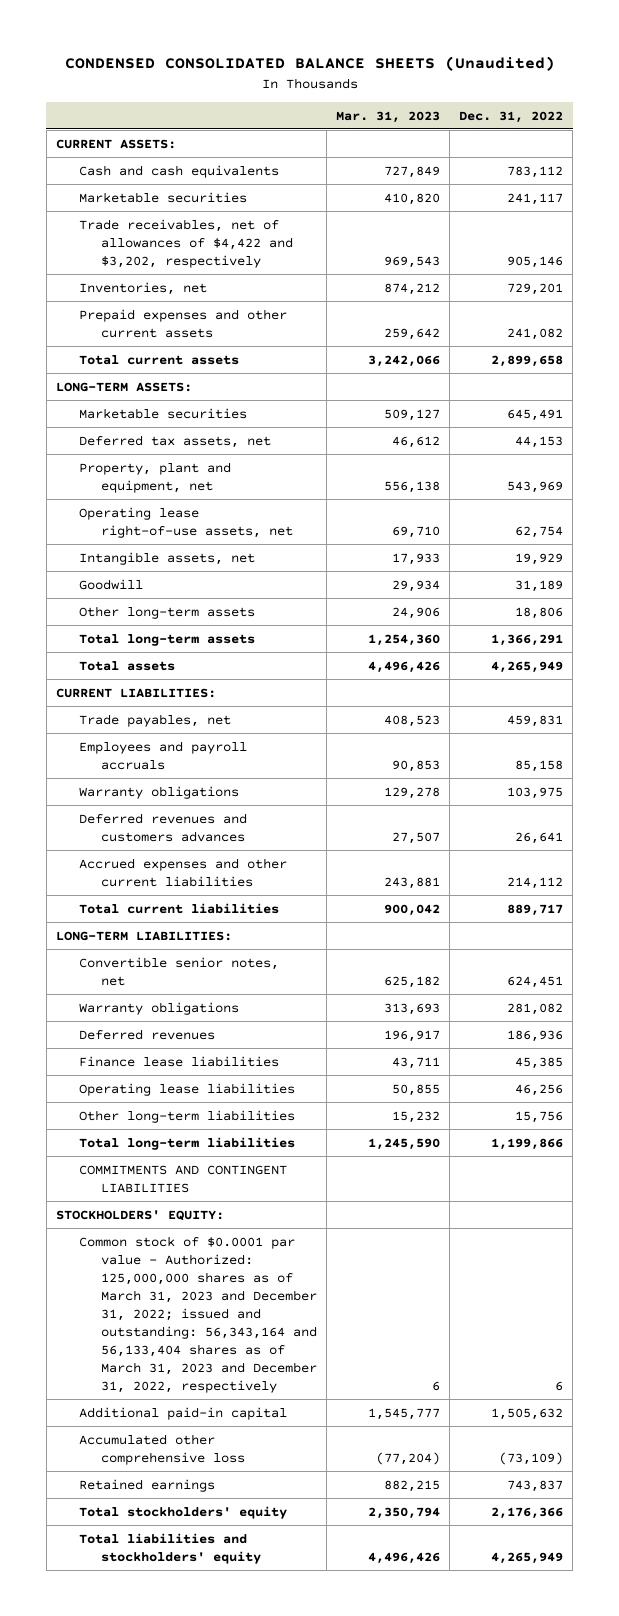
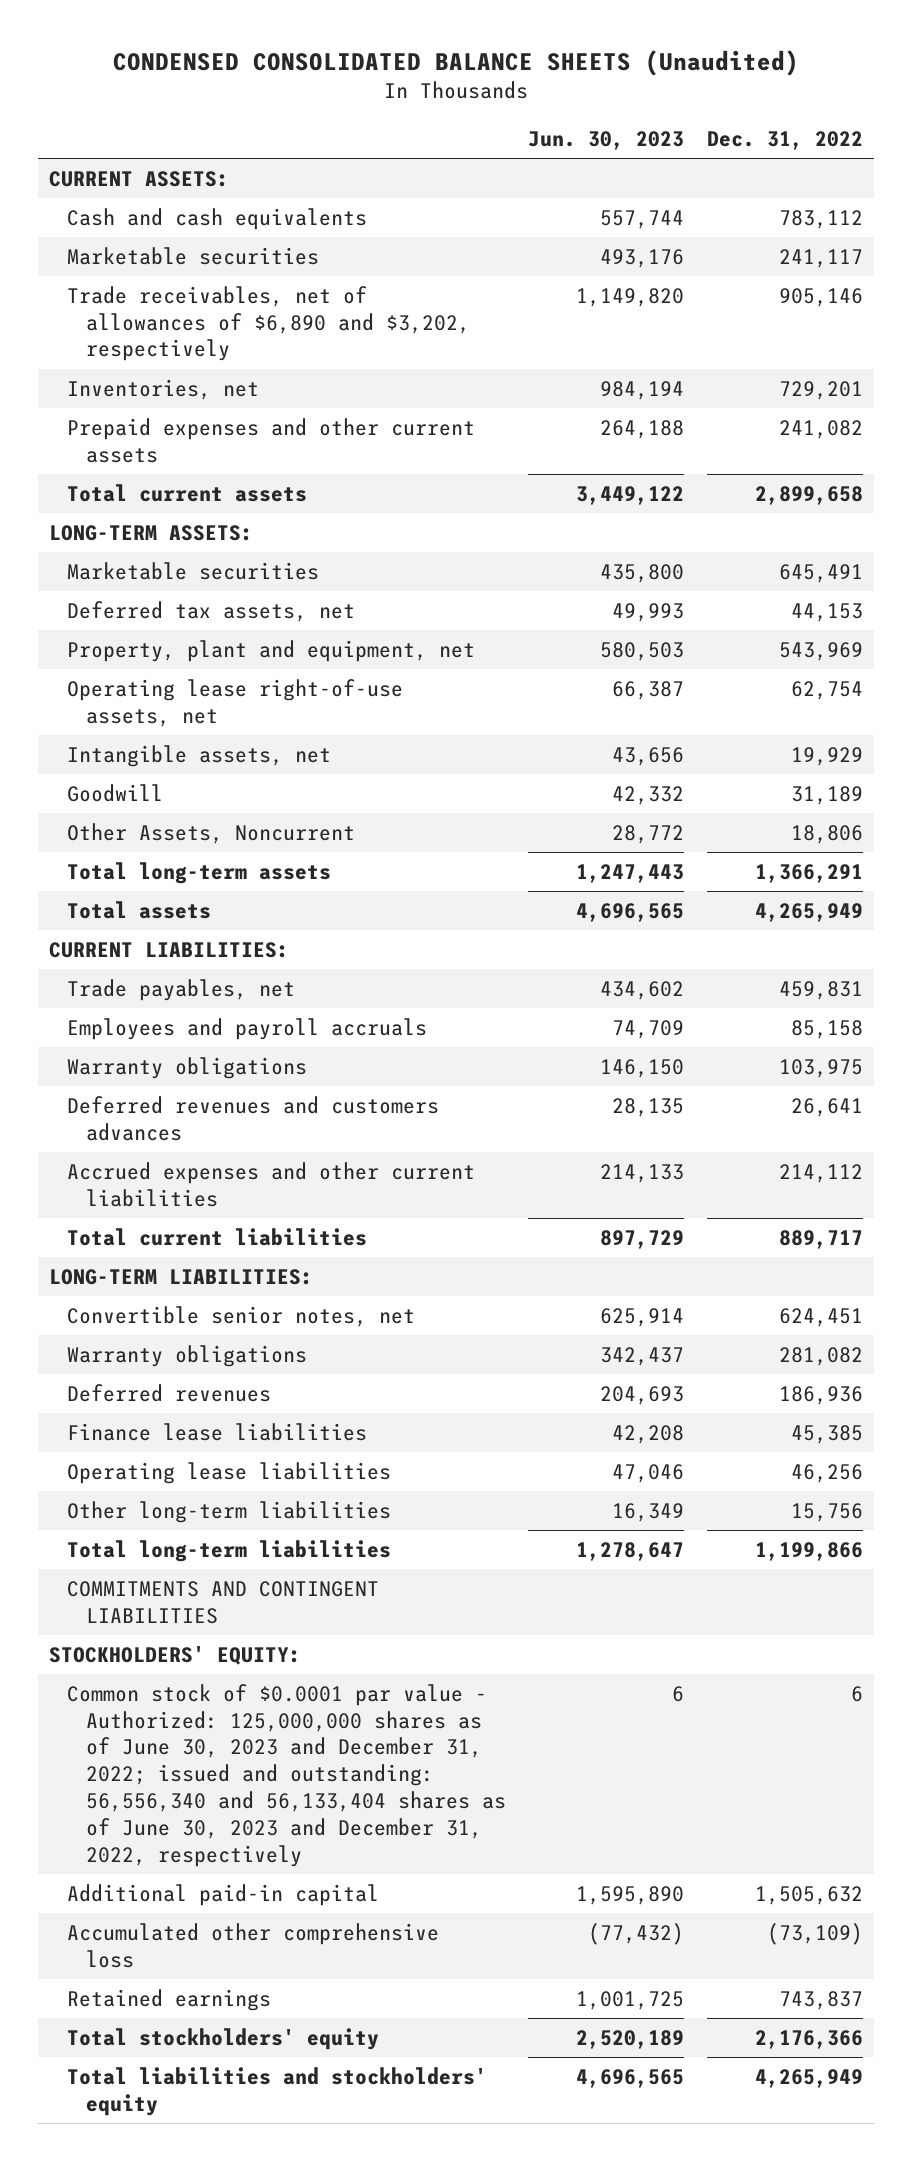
- | Mar. 31, 2023 | Dec. 31, 2022
+ | Jun. 30, 2023 | Dec. 31, 2022
- Trade receivables, net of allowances of $4,422 and $3,202, respectively | 969,543 | 905,146
+ Trade receivables, net of allowances of $6,890 and $3,202, respectively | 1,149,820 | 905,146
- Other long-term assets | 24,906 | 18,806
+ Other Assets, Noncurrent | 28,772 | 18,806
- Common stock of $0.0001 par value - Authorized: 125,000,000 shares as of March 31, 2023 and December 31, 2022; issued and outstanding: 56,343,164 and 56,133,404 shares as of March 31, 2023 and December 31, 2022, respectively | 6 | 6
+ Common stock of $0.0001 par value - Authorized: 125,000,000 shares as of June 30, 2023 and December 31, 2022; issued and outstanding: 56,556,340 and 56,133,404 shares as of June 30, 2023 and December 31, 2022, respectively | 6 | 6

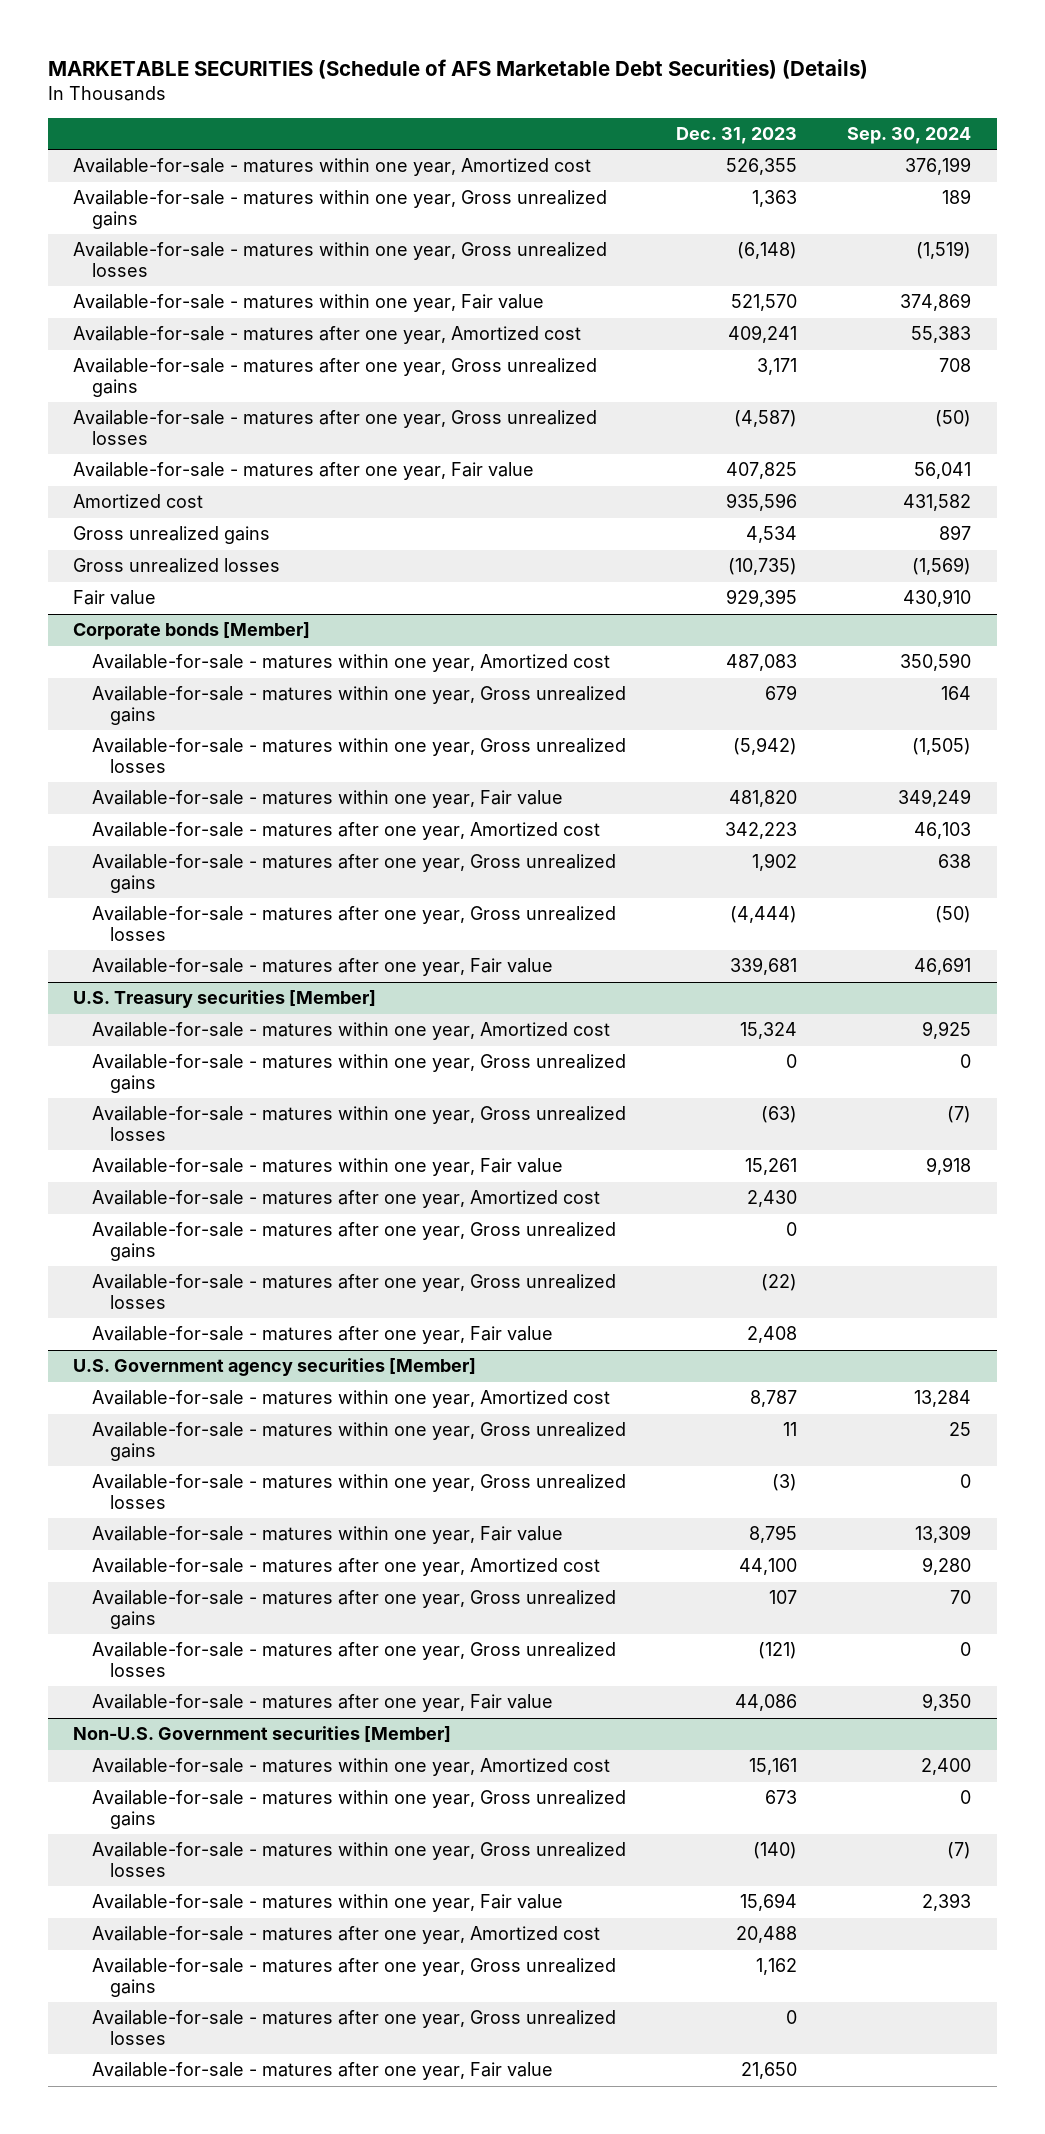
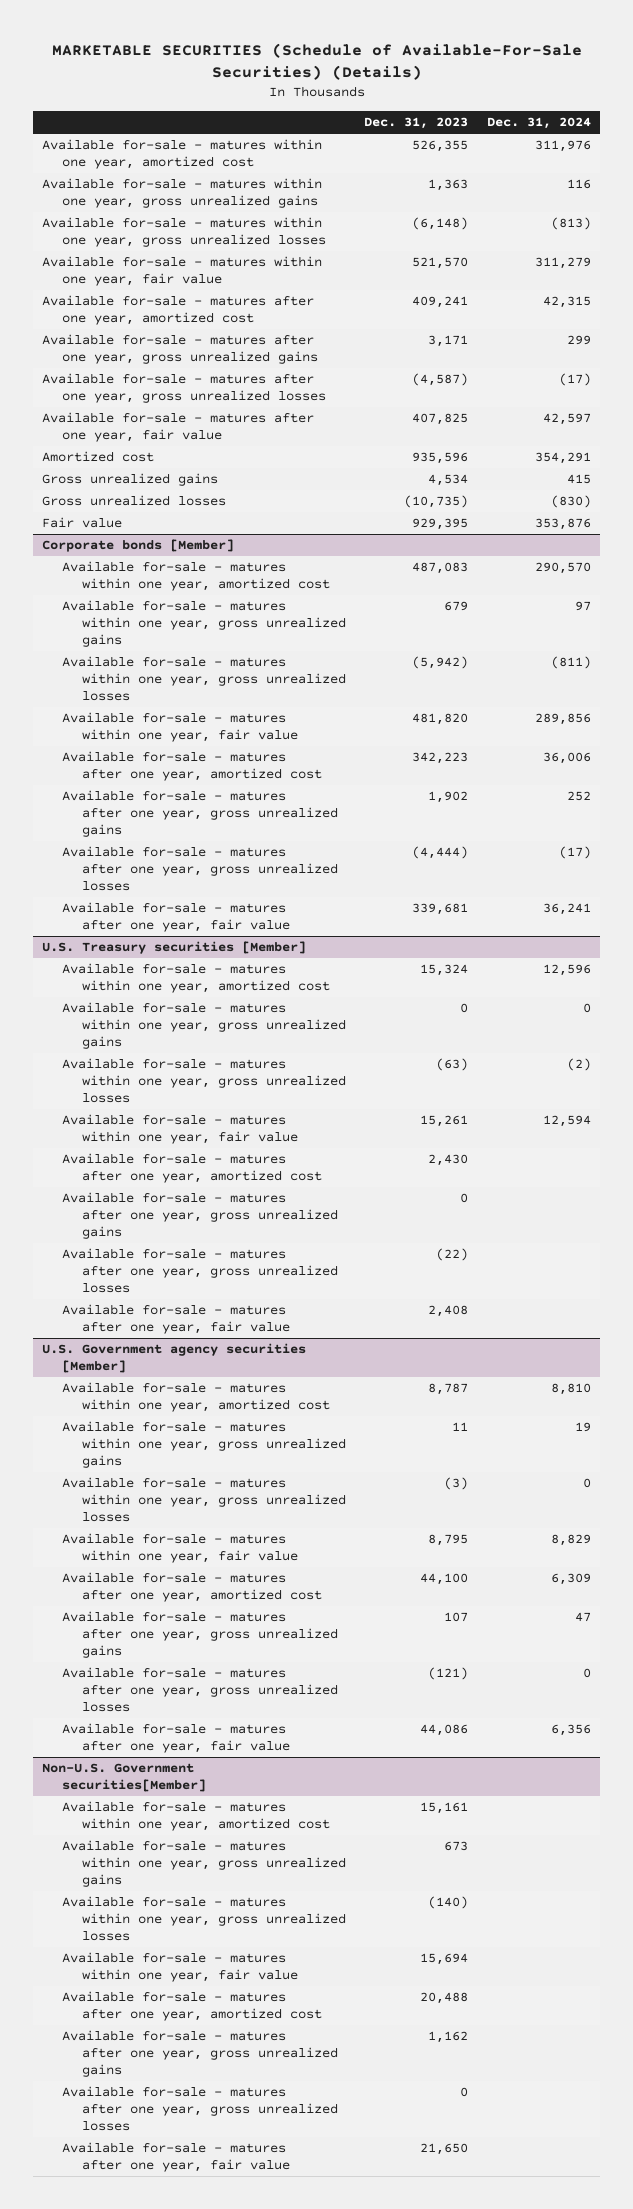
- MARKETABLE SECURITIES (Schedule of AFS Marketable Debt Securities) (Details)
+ MARKETABLE SECURITIES (Schedule of Available-For-Sale Securities) (Details)
- | Dec. 31, 2023 | Sep. 30, 2024
+ | Dec. 31, 2023 | Dec. 31, 2024
- Available-for-sale - matures within one year, Amortized cost | 526,355 | 376,199
- Available-for-sale - matures within one year, Gross unrealized gains | 1,363 | 189
- Available-for-sale - matures within one year, Gross unrealized losses | (6,148) | (1,519)
- Available-for-sale - matures within one year, Fair value | 521,570 | 374,869
- Available-for-sale - matures after one year, Amortized cost | 409,241 | 55,383
- Available-for-sale - matures after one year, Gross unrealized gains | 3,171 | 708
- Available-for-sale - matures after one year, Gross unrealized losses | (4,587) | (50)
- Available-for-sale - matures after one year, Fair value | 407,825 | 56,041
+ Available for-sale - matures within one year, amortized cost | 526,355 | 311,976
+ Available for-sale - matures within one year, gross unrealized gains | 1,363 | 116
+ Available for-sale - matures within one year, gross unrealized losses | (6,148) | (813)
+ Available for-sale - matures within one year, fair value | 521,570 | 311,279
+ Available for-sale - matures after one year, amortized cost | 409,241 | 42,315
+ Available for-sale - matures after one year, gross unrealized gains | 3,171 | 299
+ Available for-sale - matures after one year, gross unrealized losses | (4,587) | (17)
+ Available for-sale - matures after one year, fair value | 407,825 | 42,597
@ Corporate bonds [Member]
- Available-for-sale - matures within one year, Amortized cost | 487,083 | 350,590
- Available-for-sale - matures within one year, Gross unrealized gains | 679 | 164
- Available-for-sale - matures within one year, Gross unrealized losses | (5,942) | (1,505)
- Available-for-sale - matures within one year, Fair value | 481,820 | 349,249
- Available-for-sale - matures after one year, Amortized cost | 342,223 | 46,103
- Available-for-sale - matures after one year, Gross unrealized gains | 1,902 | 638
- Available-for-sale - matures after one year, Gross unrealized losses | (4,444) | (50)
- Available-for-sale - matures after one year, Fair value | 339,681 | 46,691
+ Available for-sale - matures within one year, amortized cost | 487,083 | 290,570
+ Available for-sale - matures within one year, gross unrealized gains | 679 | 97
+ Available for-sale - matures within one year, gross unrealized losses | (5,942) | (811)
+ Available for-sale - matures within one year, fair value | 481,820 | 289,856
+ Available for-sale - matures after one year, amortized cost | 342,223 | 36,006
+ Available for-sale - matures after one year, gross unrealized gains | 1,902 | 252
+ Available for-sale - matures after one year, gross unrealized losses | (4,444) | (17)
+ Available for-sale - matures after one year, fair value | 339,681 | 36,241
@ U.S. Treasury securities [Member]
- Available-for-sale - matures within one year, Amortized cost | 15,324 | 9,925
- Available-for-sale - matures within one year, Gross unrealized gains | 0 | 0
- Available-for-sale - matures within one year, Gross unrealized losses | (63) | (7)
- Available-for-sale - matures within one year, Fair value | 15,261 | 9,918
- Available-for-sale - matures after one year, Amortized cost | 2,430 |
- Available-for-sale - matures after one year, Gross unrealized gains | 0 |
- Available-for-sale - matures after one year, Gross unrealized losses | (22) |
- Available-for-sale - matures after one year, Fair value | 2,408 |
+ Available for-sale - matures within one year, amortized cost | 15,324 | 12,596
+ Available for-sale - matures within one year, gross unrealized gains | 0 | 0
+ Available for-sale - matures within one year, gross unrealized losses | (63) | (2)
+ Available for-sale - matures within one year, fair value | 15,261 | 12,594
+ Available for-sale - matures after one year, amortized cost | 2,430 |
+ Available for-sale - matures after one year, gross unrealized gains | 0 |
+ Available for-sale - matures after one year, gross unrealized losses | (22) |
+ Available for-sale - matures after one year, fair value | 2,408 |
@ U.S. Government agency securities [Member]
- Available-for-sale - matures within one year, Amortized cost | 8,787 | 13,284
- Available-for-sale - matures within one year, Gross unrealized gains | 11 | 25
- Available-for-sale - matures within one year, Gross unrealized losses | (3) | 0
- Available-for-sale - matures within one year, Fair value | 8,795 | 13,309
- Available-for-sale - matures after one year, Amortized cost | 44,100 | 9,280
- Available-for-sale - matures after one year, Gross unrealized gains | 107 | 70
- Available-for-sale - matures after one year, Gross unrealized losses | (121) | 0
- Available-for-sale - matures after one year, Fair value | 44,086 | 9,350
- Non-U.S. Government securities [Member]
- Available-for-sale - matures within one year, Amortized cost | 15,161 | 2,400
- Available-for-sale - matures within one year, Gross unrealized gains | 673 | 0
- Available-for-sale - matures within one year, Gross unrealized losses | (140) | (7)
- Available-for-sale - matures within one year, Fair value | 15,694 | 2,393
- Available-for-sale - matures after one year, Amortized cost | 20,488 |
- Available-for-sale - matures after one year, Gross unrealized gains | 1,162 |
- Available-for-sale - matures after one year, Gross unrealized losses | 0 |
- Available-for-sale - matures after one year, Fair value | 21,650 |
@ U.S. Government agency securities [Member]
+ Available for-sale - matures within one year, amortized cost | 8,787 | 8,810
+ Available for-sale - matures within one year, gross unrealized gains | 11 | 19
+ Available for-sale - matures within one year, gross unrealized losses | (3) | 0
+ Available for-sale - matures within one year, fair value | 8,795 | 8,829
+ Available for-sale - matures after one year, amortized cost | 44,100 | 6,309
+ Available for-sale - matures after one year, gross unrealized gains | 107 | 47
+ Available for-sale - matures after one year, gross unrealized losses | (121) | 0
+ Available for-sale - matures after one year, fair value | 44,086 | 6,356
+ Non-U.S. Government securities[Member]
+ Available for-sale - matures within one year, amortized cost | 15,161 |
+ Available for-sale - matures within one year, gross unrealized gains | 673 |
+ Available for-sale - matures within one year, gross unrealized losses | (140) |
+ Available for-sale - matures within one year, fair value | 15,694 |
+ Available for-sale - matures after one year, amortized cost | 20,488 |
+ Available for-sale - matures after one year, gross unrealized gains | 1,162 |
+ Available for-sale - matures after one year, gross unrealized losses | 0 |
+ Available for-sale - matures after one year, fair value | 21,650 |

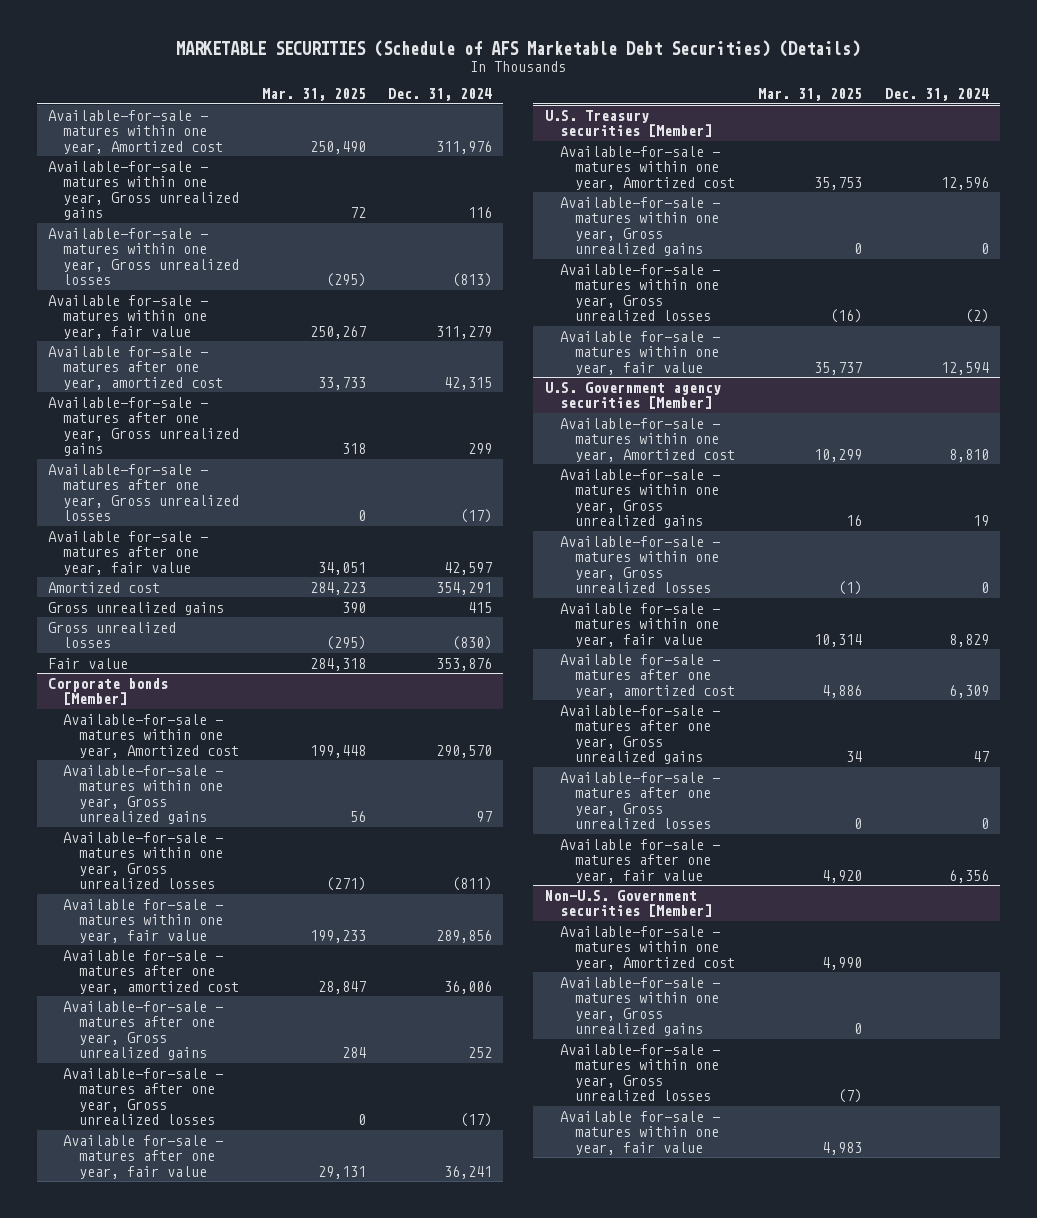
- MARKETABLE SECURITIES (Schedule of Available-For-Sale Securities) (Details)
+ MARKETABLE SECURITIES (Schedule of AFS Marketable Debt Securities) (Details)
- | Dec. 31, 2023 | Dec. 31, 2024
+ | Mar. 31, 2025 | Dec. 31, 2024
- Available for-sale - matures within one year, amortized cost | 526,355 | 311,976
- Available for-sale - matures within one year, gross unrealized gains | 1,363 | 116
- Available for-sale - matures within one year, gross unrealized losses | (6,148) | (813)
+ Available-for-sale - matures within one year, Amortized cost | 250,490 | 311,976
+ Available-for-sale - matures within one year, Gross unrealized gains | 72 | 116
+ Available-for-sale - matures within one year, Gross unrealized losses | (295) | (813)
- Available for-sale - matures after one year, gross unrealized gains | 3,171 | 299
- Available for-sale - matures after one year, gross unrealized losses | (4,587) | (17)
+ Available-for-sale - matures after one year, Gross unrealized gains | 318 | 299
+ Available-for-sale - matures after one year, Gross unrealized losses | 0 | (17)
@ Corporate bonds [Member]
- Available for-sale - matures within one year, amortized cost | 487,083 | 290,570
- Available for-sale - matures within one year, gross unrealized gains | 679 | 97
- Available for-sale - matures within one year, gross unrealized losses | (5,942) | (811)
+ Available-for-sale - matures within one year, Amortized cost | 199,448 | 290,570
+ Available-for-sale - matures within one year, Gross unrealized gains | 56 | 97
+ Available-for-sale - matures within one year, Gross unrealized losses | (271) | (811)
- Available for-sale - matures after one year, gross unrealized gains | 1,902 | 252
- Available for-sale - matures after one year, gross unrealized losses | (4,444) | (17)
+ Available-for-sale - matures after one year, Gross unrealized gains | 284 | 252
+ Available-for-sale - matures after one year, Gross unrealized losses | 0 | (17)
@ U.S. Treasury securities [Member]
- Available for-sale - matures within one year, amortized cost | 15,324 | 12,596
- Available for-sale - matures within one year, gross unrealized gains | 0 | 0
- Available for-sale - matures within one year, gross unrealized losses | (63) | (2)
+ Available-for-sale - matures within one year, Amortized cost | 35,753 | 12,596
+ Available-for-sale - matures within one year, Gross unrealized gains | 0 | 0
+ Available-for-sale - matures within one year, Gross unrealized losses | (16) | (2)
- Available for-sale - matures after one year, amortized cost | 2,430 |
- Available for-sale - matures after one year, gross unrealized gains | 0 |
- Available for-sale - matures after one year, gross unrealized losses | (22) |
- Available for-sale - matures after one year, fair value | 2,408 |
@ U.S. Government agency securities [Member]
- Available for-sale - matures within one year, amortized cost | 8,787 | 8,810
- Available for-sale - matures within one year, gross unrealized gains | 11 | 19
- Available for-sale - matures within one year, gross unrealized losses | (3) | 0
+ Available-for-sale - matures within one year, Amortized cost | 10,299 | 8,810
+ Available-for-sale - matures within one year, Gross unrealized gains | 16 | 19
+ Available-for-sale - matures within one year, Gross unrealized losses | (1) | 0
- Available for-sale - matures after one year, gross unrealized gains | 107 | 47
- Available for-sale - matures after one year, gross unrealized losses | (121) | 0
+ Available-for-sale - matures after one year, Gross unrealized gains | 34 | 47
+ Available-for-sale - matures after one year, Gross unrealized losses | 0 | 0
- Non-U.S. Government securities[Member]
- Available for-sale - matures within one year, amortized cost | 15,161 |
- Available for-sale - matures within one year, gross unrealized gains | 673 |
- Available for-sale - matures within one year, gross unrealized losses | (140) |
+ Non-U.S. Government securities [Member]
+ Available-for-sale - matures within one year, Amortized cost | 4,990 |
+ Available-for-sale - matures within one year, Gross unrealized gains | 0 |
+ Available-for-sale - matures within one year, Gross unrealized losses | (7) |
- Available for-sale - matures after one year, amortized cost | 20,488 |
- Available for-sale - matures after one year, gross unrealized gains | 1,162 |
- Available for-sale - matures after one year, gross unrealized losses | 0 |
- Available for-sale - matures after one year, fair value | 21,650 |

